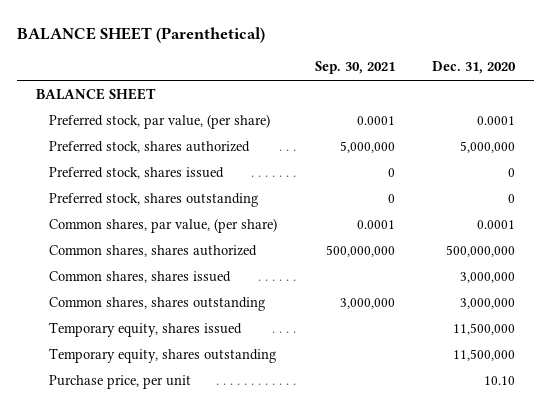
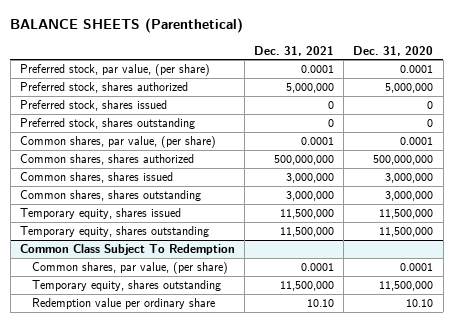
- BALANCE SHEET (Parenthetical)
+ BALANCE SHEETS (Parenthetical)
- | Sep. 30, 2021 | Dec. 31, 2020
+ | Dec. 31, 2021 | Dec. 31, 2020
- BALANCE SHEET
- Purchase price, per unit | | 10.10
+ Common Class Subject To Redemption
+ Common shares, par value, (per share) | 0.0001 | 0.0001
+ Temporary equity, shares outstanding | 11,500,000 | 11,500,000
+ Redemption value per ordinary share | 10.10 | 10.10

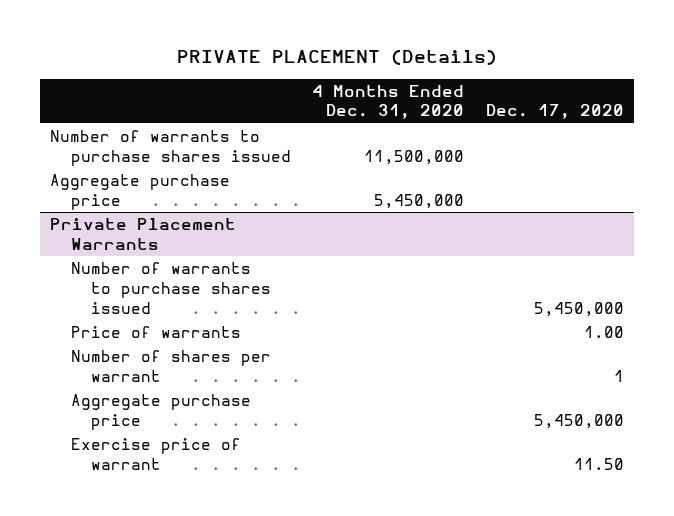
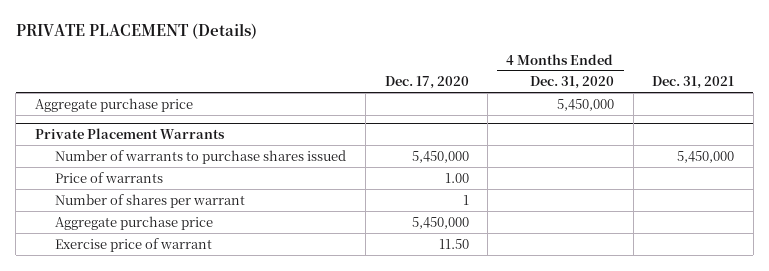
- | 4 Months Ended Dec. 31, 2020 | Dec. 17, 2020
+ | Dec. 17, 2020 | 4 Months Ended Dec. 31, 2020 | Dec. 31, 2021
- Number of warrants to purchase shares issued | 11,500,000 |

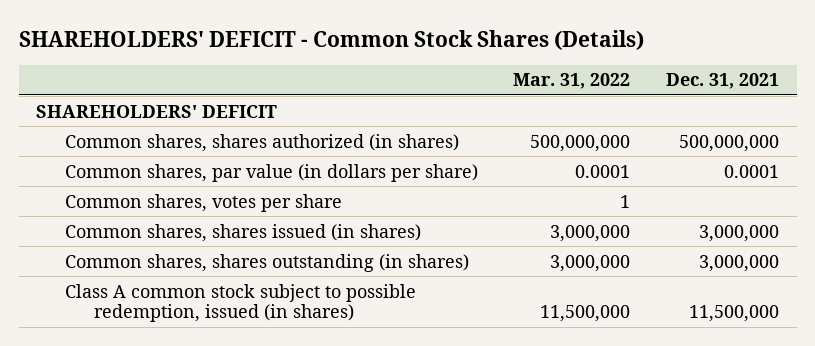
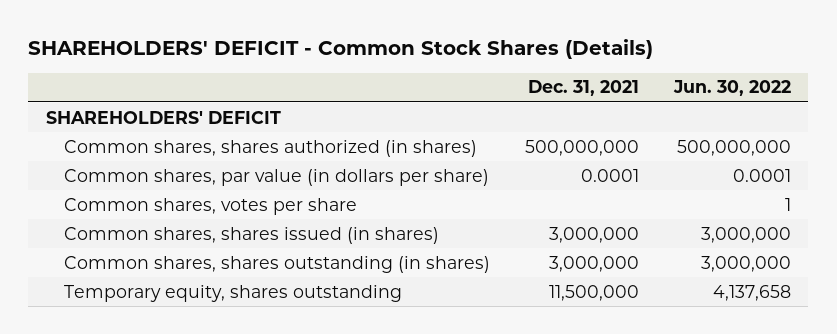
- | Mar. 31, 2022 | Dec. 31, 2021
+ | Dec. 31, 2021 | Jun. 30, 2022
- Class A common stock subject to possible redemption, issued (in shares) | 11,500,000 | 11,500,000
+ Temporary equity, shares outstanding | 11,500,000 | 4,137,658

